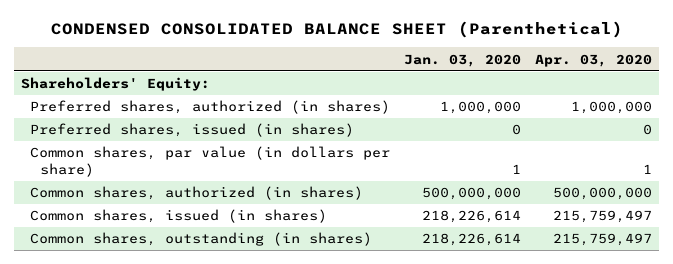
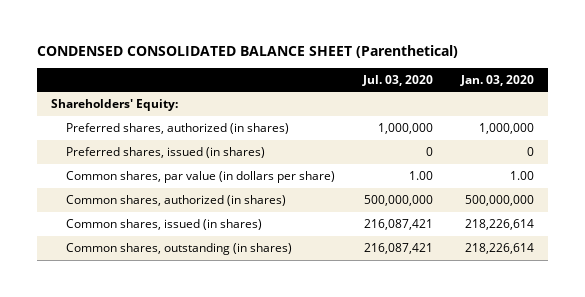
- | Jan. 03, 2020 | Apr. 03, 2020
+ | Jul. 03, 2020 | Jan. 03, 2020
- Common shares, par value (in dollars per share) | 1 | 1
+ Common shares, par value (in dollars per share) | 1.00 | 1.00

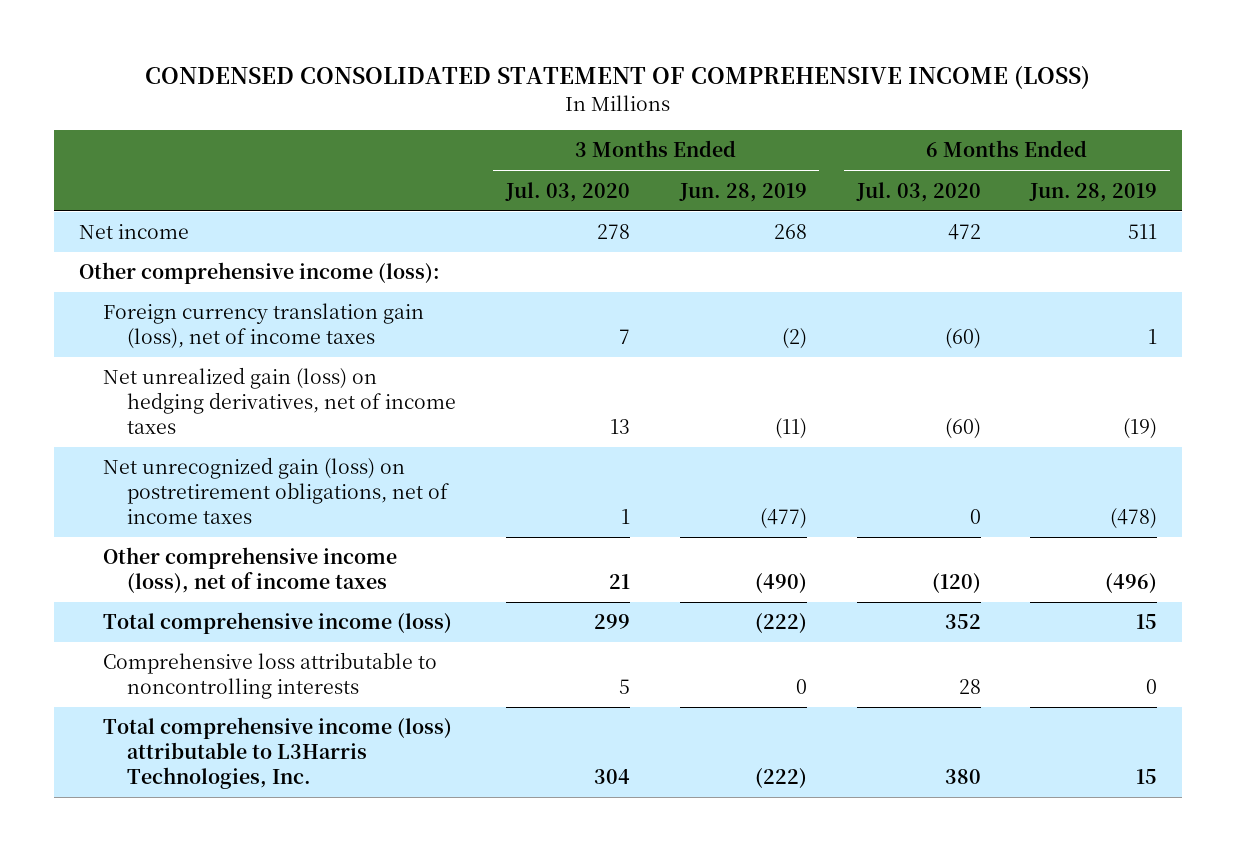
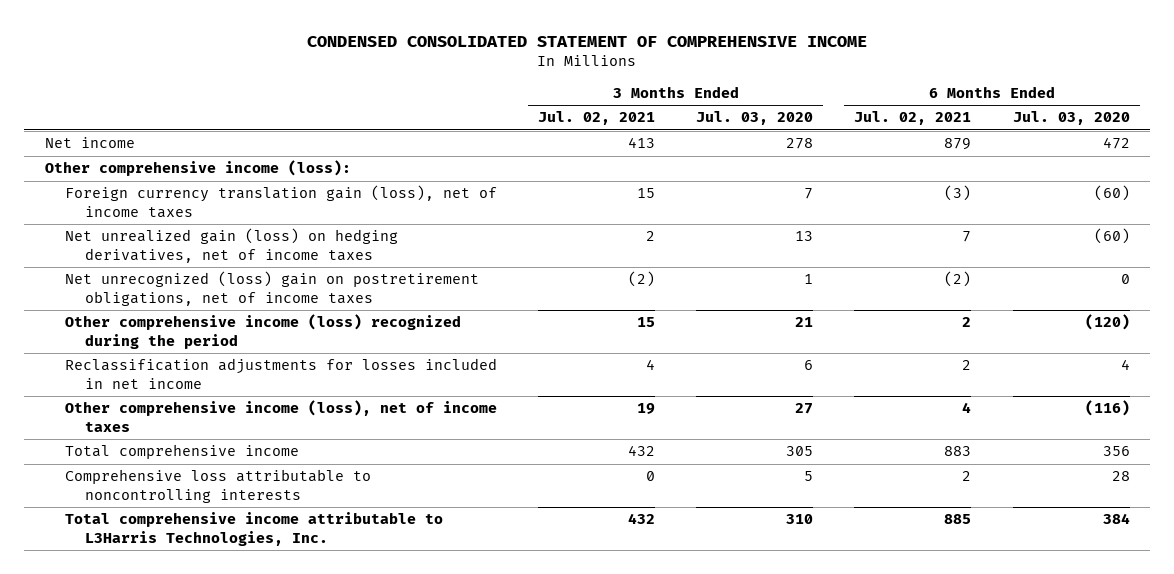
- CONDENSED CONSOLIDATED STATEMENT OF COMPREHENSIVE INCOME (LOSS)
+ CONDENSED CONSOLIDATED STATEMENT OF COMPREHENSIVE INCOME
- | 3 Months Ended Jul. 03, 2020 | 3 Months Ended Jun. 28, 2019 | 6 Months Ended Jul. 03, 2020 | 6 Months Ended Jun. 28, 2019
+ | 3 Months Ended Jul. 02, 2021 | 3 Months Ended Jul. 03, 2020 | 6 Months Ended Jul. 02, 2021 | 6 Months Ended Jul. 03, 2020
- Net unrecognized gain (loss) on postretirement obligations, net of income taxes | 1 | (477) | 0 | (478)
- Other comprehensive income (loss), net of income taxes | 21 | (490) | (120) | (496)
- Total comprehensive income (loss) | 299 | (222) | 352 | 15
+ Net unrecognized (loss) gain on postretirement obligations, net of income taxes | (2) | 1 | (2) | 0
+ Other comprehensive income (loss) recognized during the period | 15 | 21 | 2 | (120)
+ Reclassification adjustments for losses included in net income | 4 | 6 | 2 | 4
+ Other comprehensive income (loss), net of income taxes | 19 | 27 | 4 | (116)
+ Total comprehensive income | 432 | 305 | 883 | 356
- Total comprehensive income (loss) attributable to L3Harris Technologies, Inc. | 304 | (222) | 380 | 15
+ Total comprehensive income attributable to L3Harris Technologies, Inc. | 432 | 310 | 885 | 384

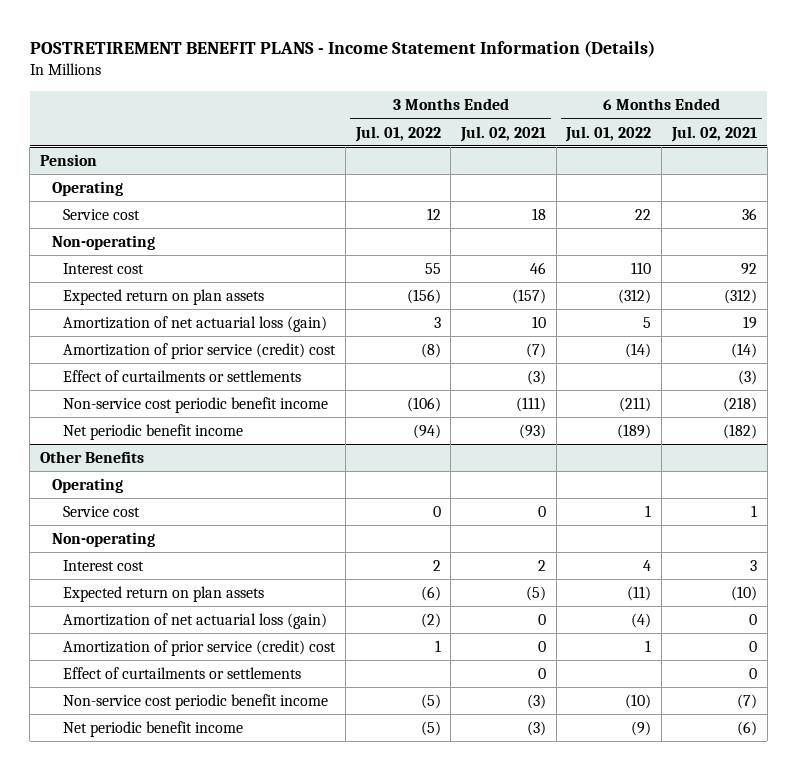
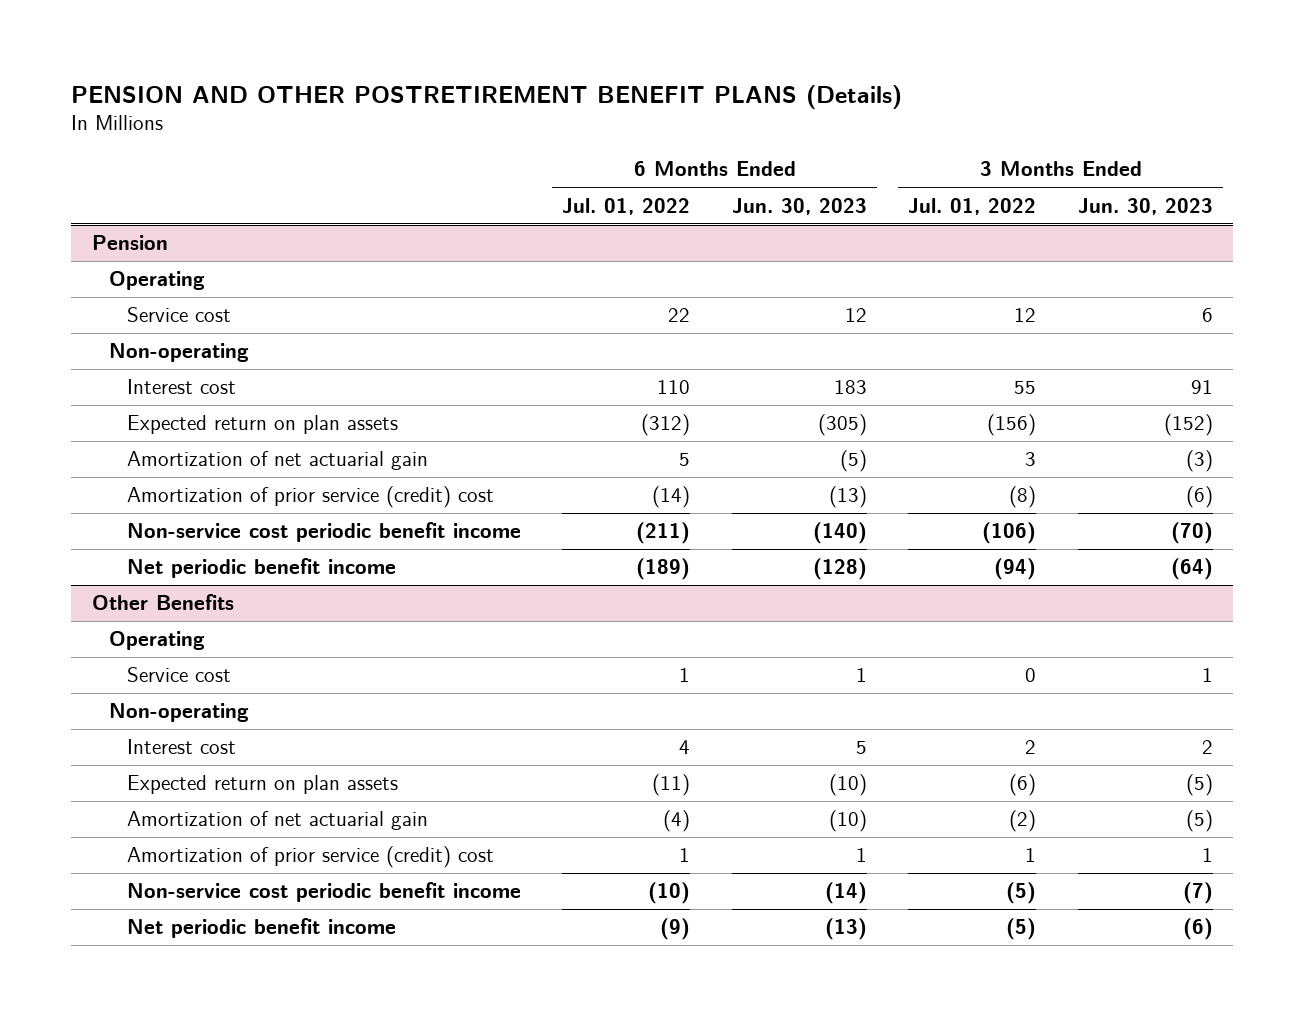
- POSTRETIREMENT BENEFIT PLANS - Income Statement Information (Details)
+ PENSION AND OTHER POSTRETIREMENT BENEFIT PLANS (Details)
- | 3 Months Ended Jul. 01, 2022 | 3 Months Ended Jul. 02, 2021 | 6 Months Ended Jul. 01, 2022 | 6 Months Ended Jul. 02, 2021
+ | 6 Months Ended Jul. 01, 2022 | 6 Months Ended Jun. 30, 2023 | 3 Months Ended Jul. 01, 2022 | 3 Months Ended Jun. 30, 2023
@ Pension
- Amortization of net actuarial loss (gain) | 3 | 10 | 5 | 19
+ Amortization of net actuarial gain | 5 | (5) | 3 | (3)
- Effect of curtailments or settlements | | (3) | | (3)
@ Other Benefits
- Amortization of net actuarial loss (gain) | (2) | 0 | (4) | 0
+ Amortization of net actuarial gain | (4) | (10) | (2) | (5)
- Effect of curtailments or settlements | | 0 | | 0

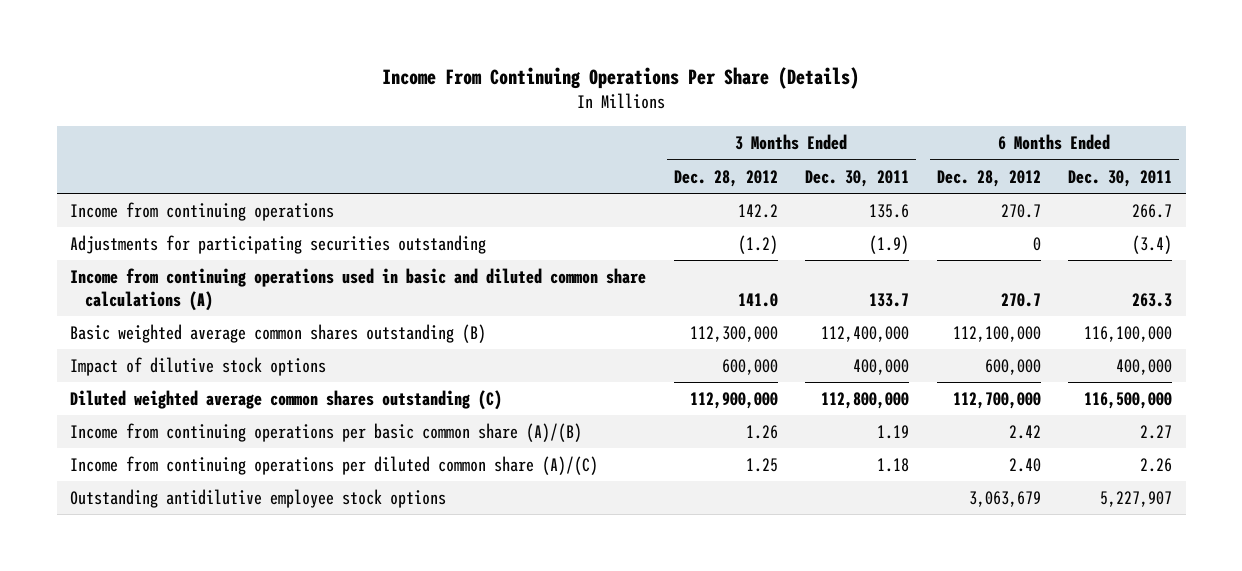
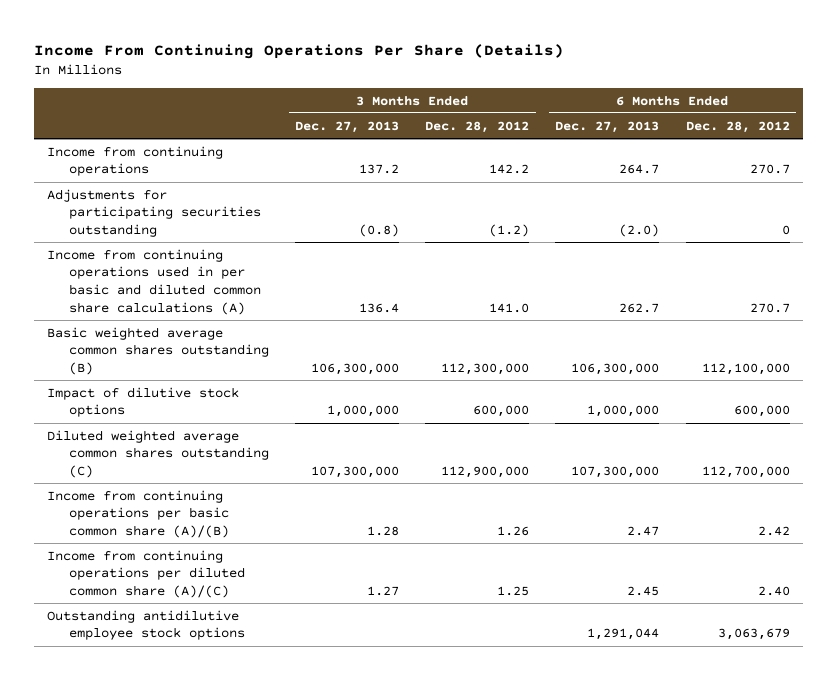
- | 3 Months Ended Dec. 28, 2012 | 3 Months Ended Dec. 30, 2011 | 6 Months Ended Dec. 28, 2012 | 6 Months Ended Dec. 30, 2011
+ | 3 Months Ended Dec. 27, 2013 | 3 Months Ended Dec. 28, 2012 | 6 Months Ended Dec. 27, 2013 | 6 Months Ended Dec. 28, 2012
- Income from continuing operations used in basic and diluted common share calculations (A) | 141.0 | 133.7 | 270.7 | 263.3
+ Income from continuing operations used in per basic and diluted common share calculations (A) | 136.4 | 141.0 | 262.7 | 270.7

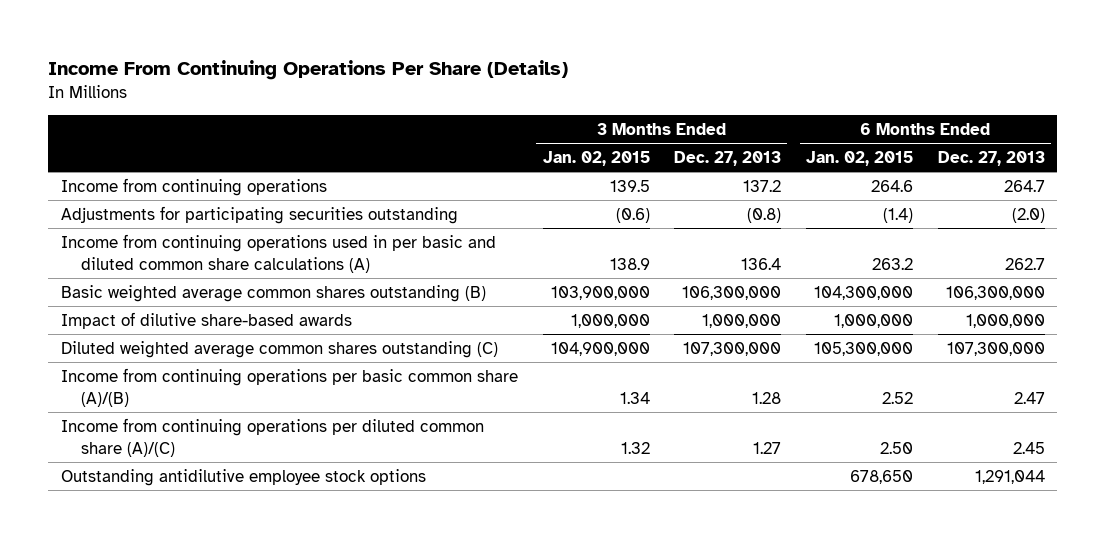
- | 3 Months Ended Dec. 27, 2013 | 3 Months Ended Dec. 28, 2012 | 6 Months Ended Dec. 27, 2013 | 6 Months Ended Dec. 28, 2012
+ | 3 Months Ended Jan. 02, 2015 | 3 Months Ended Dec. 27, 2013 | 6 Months Ended Jan. 02, 2015 | 6 Months Ended Dec. 27, 2013
- Impact of dilutive stock options | 1,000,000 | 600,000 | 1,000,000 | 600,000
+ Impact of dilutive share-based awards | 1,000,000 | 1,000,000 | 1,000,000 | 1,000,000

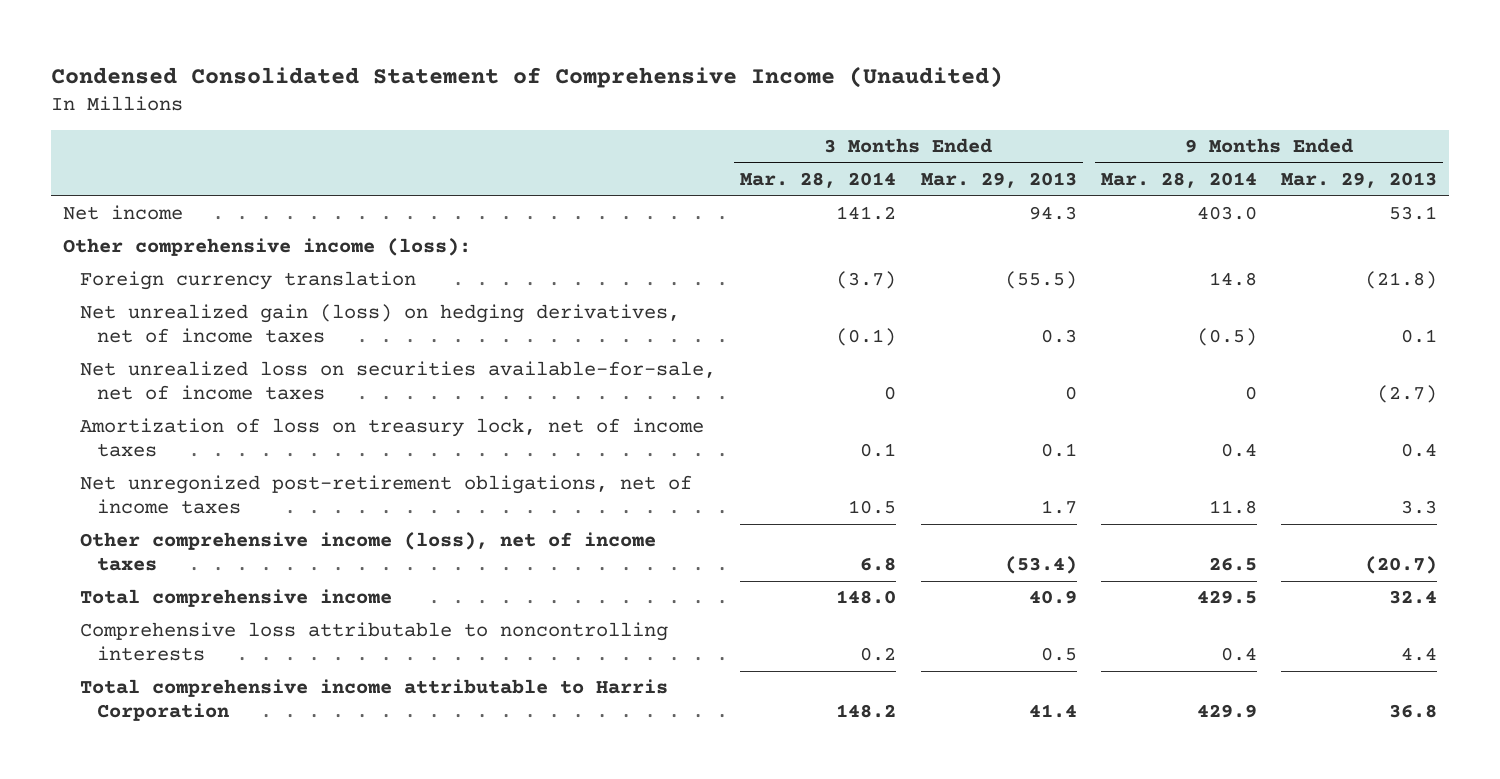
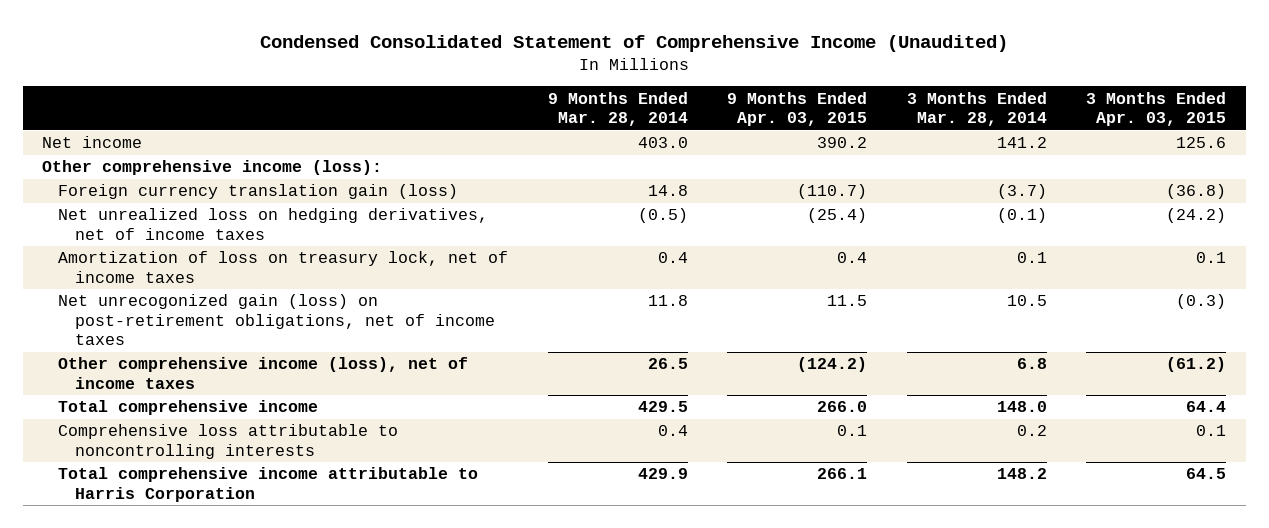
- | 3 Months Ended Mar. 28, 2014 | 3 Months Ended Mar. 29, 2013 | 9 Months Ended Mar. 28, 2014 | 9 Months Ended Mar. 29, 2013
+ | 9 Months Ended Mar. 28, 2014 | 9 Months Ended Apr. 03, 2015 | 3 Months Ended Mar. 28, 2014 | 3 Months Ended Apr. 03, 2015
- Foreign currency translation | (3.7) | (55.5) | 14.8 | (21.8)
- Net unrealized gain (loss) on hedging derivatives, net of income taxes | (0.1) | 0.3 | (0.5) | 0.1
- Net unrealized loss on securities available-for-sale, net of income taxes | 0 | 0 | 0 | (2.7)
+ Foreign currency translation gain (loss) | 14.8 | (110.7) | (3.7) | (36.8)
+ Net unrealized loss on hedging derivatives, net of income taxes | (0.5) | (25.4) | (0.1) | (24.2)
- Net unregonized post-retirement obligations, net of income taxes | 10.5 | 1.7 | 11.8 | 3.3
+ Net unrecogonized gain (loss) on post-retirement obligations, net of income taxes | 11.8 | 11.5 | 10.5 | (0.3)

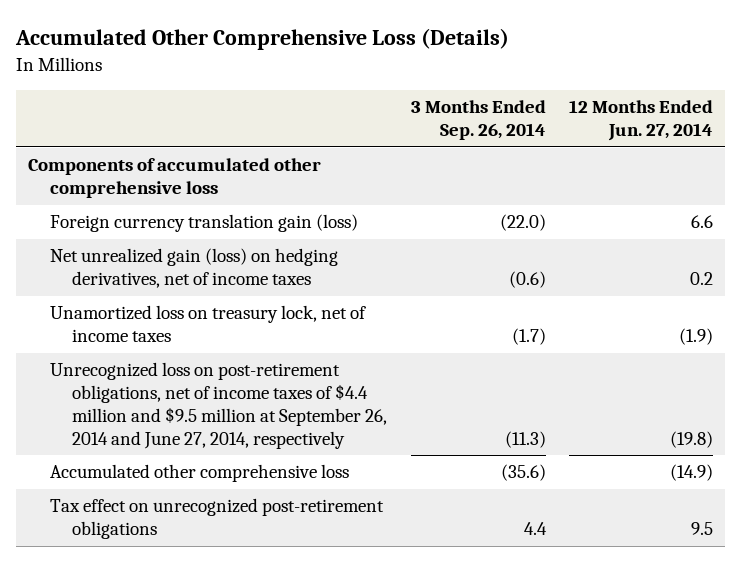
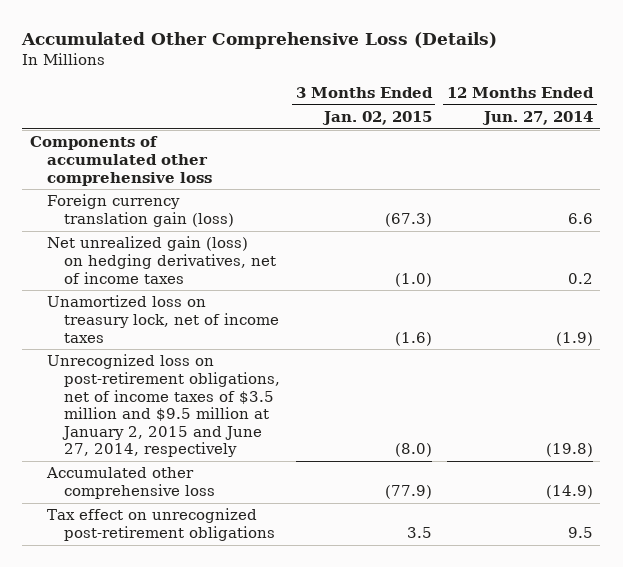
- | 3 Months Ended Sep. 26, 2014 | 12 Months Ended Jun. 27, 2014
+ | 3 Months Ended Jan. 02, 2015 | 12 Months Ended Jun. 27, 2014
- Unrecognized loss on post-retirement obligations, net of income taxes of $4.4 million and $9.5 million at September 26, 2014 and June 27, 2014, respectively | (11.3) | (19.8)
+ Unrecognized loss on post-retirement obligations, net of income taxes of $3.5 million and $9.5 million at January 2, 2015 and June 27, 2014, respectively | (8.0) | (19.8)

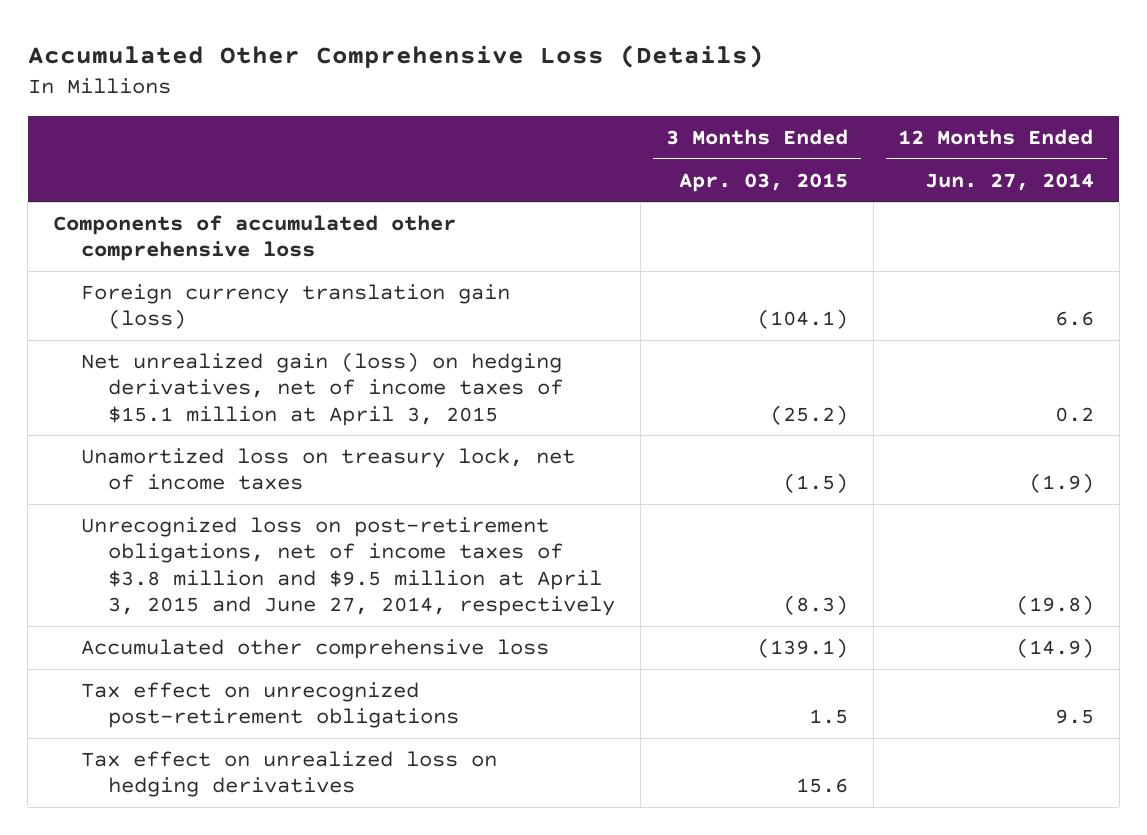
- | 3 Months Ended Jan. 02, 2015 | 12 Months Ended Jun. 27, 2014
+ | 3 Months Ended Apr. 03, 2015 | 12 Months Ended Jun. 27, 2014
- Net unrealized gain (loss) on hedging derivatives, net of income taxes | (1.0) | 0.2
+ Net unrealized gain (loss) on hedging derivatives, net of income taxes of $15.1 million at April 3, 2015 | (25.2) | 0.2
- Unrecognized loss on post-retirement obligations, net of income taxes of $3.5 million and $9.5 million at January 2, 2015 and June 27, 2014, respectively | (8.0) | (19.8)
+ Unrecognized loss on post-retirement obligations, net of income taxes of $3.8 million and $9.5 million at April 3, 2015 and June 27, 2014, respectively | (8.3) | (19.8)
+ Tax effect on unrealized loss on hedging derivatives | 15.6 |

